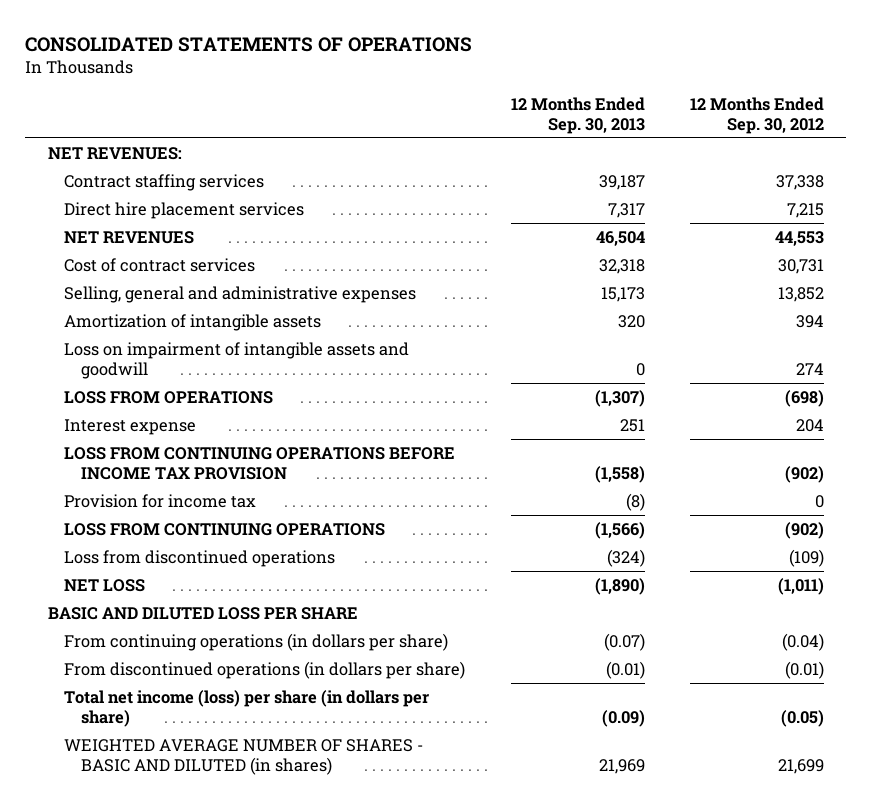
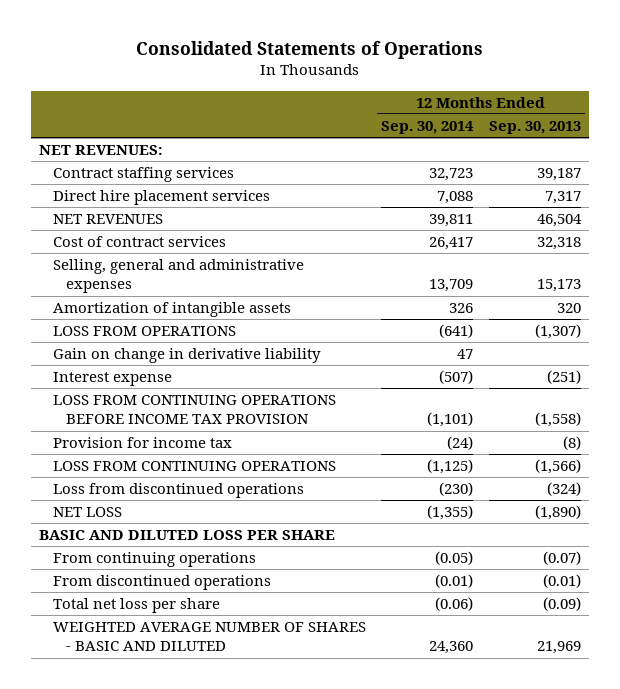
- CONSOLIDATED STATEMENTS OF OPERATIONS
+ Consolidated Statements of Operations
- | 12 Months Ended Sep. 30, 2013 | 12 Months Ended Sep. 30, 2012
+ | 12 Months Ended Sep. 30, 2014 | 12 Months Ended Sep. 30, 2013
- Loss on impairment of intangible assets and goodwill | 0 | 274
- Interest expense | 251 | 204
+ Gain on change in derivative liability | 47 |
+ Interest expense | (507) | (251)
- From continuing operations (in dollars per share) | (0.07) | (0.04)
- From discontinued operations (in dollars per share) | (0.01) | (0.01)
- Total net income (loss) per share (in dollars per share) | (0.09) | (0.05)
- WEIGHTED AVERAGE NUMBER OF SHARES - BASIC AND DILUTED (in shares) | 21,969 | 21,699
+ From continuing operations | (0.05) | (0.07)
+ From discontinued operations | (0.01) | (0.01)
+ Total net loss per share | (0.06) | (0.09)
+ WEIGHTED AVERAGE NUMBER OF SHARES - BASIC AND DILUTED | 24,360 | 21,969

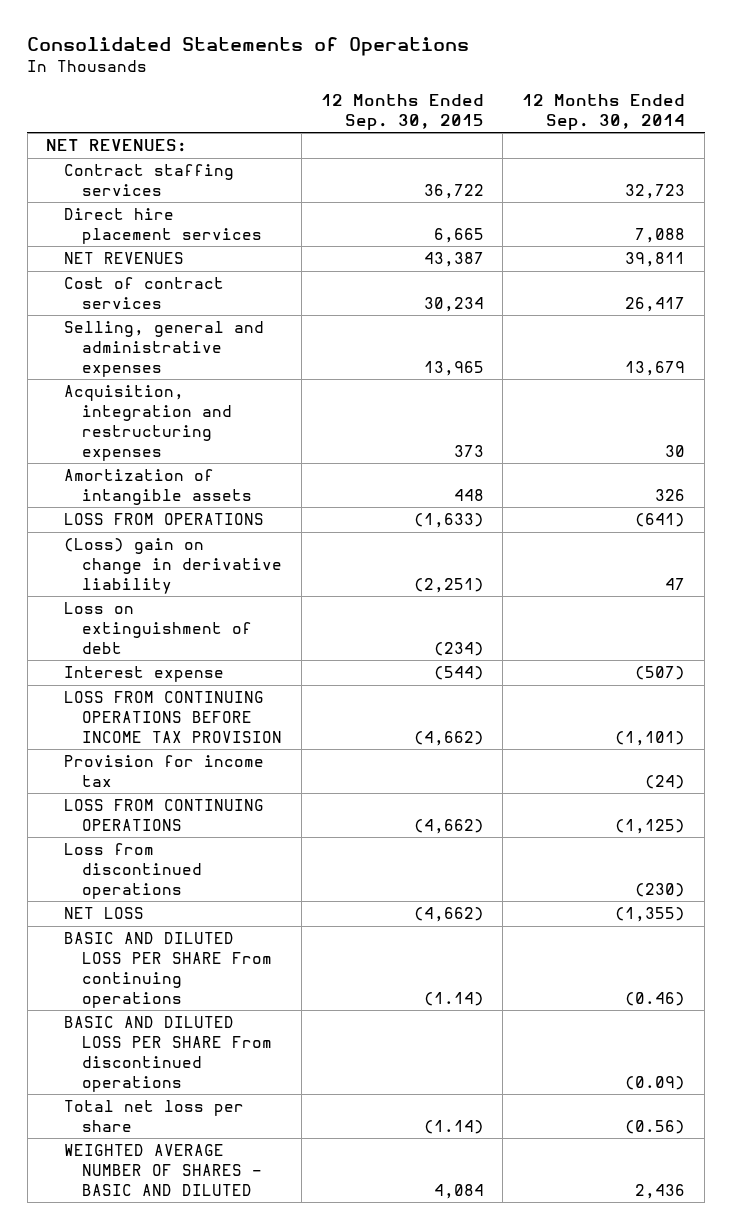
- | 12 Months Ended Sep. 30, 2014 | 12 Months Ended Sep. 30, 2013
+ | 12 Months Ended Sep. 30, 2015 | 12 Months Ended Sep. 30, 2014
- Selling, general and administrative expenses | 13,709 | 15,173
+ Selling, general and administrative expenses | 13,965 | 13,679
+ Acquisition, integration and restructuring expenses | 373 | 30
- Gain on change in derivative liability | 47 |
+ (Loss) gain on change in derivative liability | (2,251) | 47
+ Loss on extinguishment of debt | (234) |
- BASIC AND DILUTED LOSS PER SHARE
- From continuing operations | (0.05) | (0.07)
- From discontinued operations | (0.01) | (0.01)
- Total net loss per share | (0.06) | (0.09)
- WEIGHTED AVERAGE NUMBER OF SHARES - BASIC AND DILUTED | 24,360 | 21,969
+ BASIC AND DILUTED LOSS PER SHARE From continuing operations | (1.14) | (0.46)
+ BASIC AND DILUTED LOSS PER SHARE From discontinued operations | | (0.09)
+ Total net loss per share | (1.14) | (0.56)
+ WEIGHTED AVERAGE NUMBER OF SHARES - BASIC AND DILUTED | 4,084 | 2,436

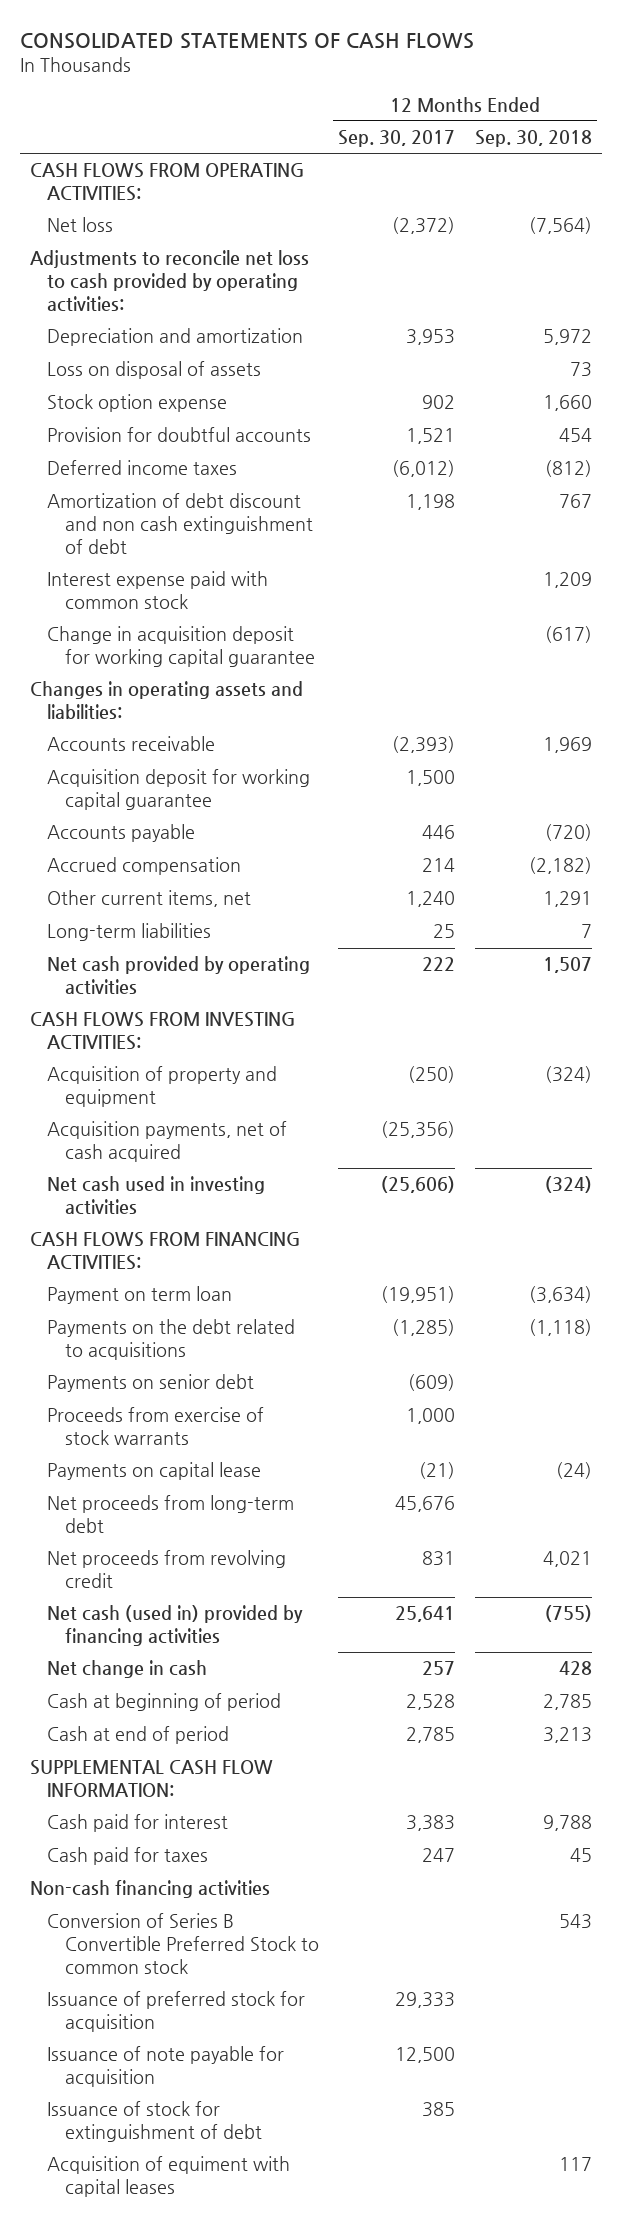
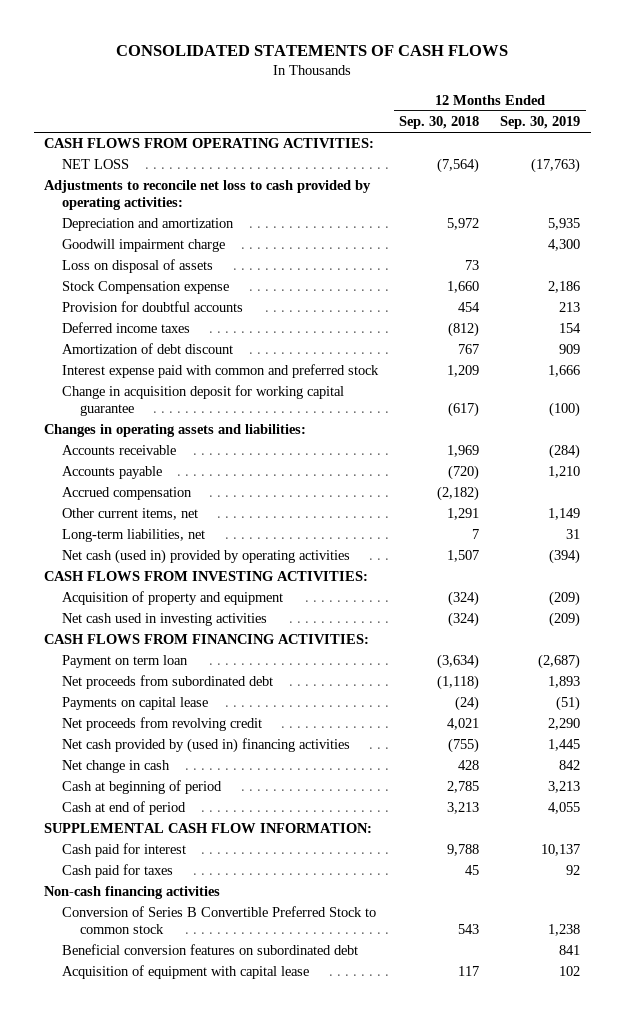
- | 12 Months Ended Sep. 30, 2017 | 12 Months Ended Sep. 30, 2018
+ | 12 Months Ended Sep. 30, 2018 | 12 Months Ended Sep. 30, 2019
- Net loss | (2,372) | (7,564)
+ NET LOSS | (7,564) | (17,763)
+ Goodwill impairment charge | | 4,300
- Stock option expense | 902 | 1,660
+ Stock Compensation expense | 1,660 | 2,186
- Amortization of debt discount and non cash extinguishment of debt | 1,198 | 767
- Interest expense paid with common stock | | 1,209
+ Amortization of debt discount | 767 | 909
+ Interest expense paid with common and preferred stock | 1,209 | 1,666
- Acquisition deposit for working capital guarantee | 1,500 |
- Long-term liabilities | 25 | 7
- Net cash provided by operating activities | 222 | 1,507
+ Long-term liabilities, net | 7 | 31
+ Net cash (used in) provided by operating activities | 1,507 | (394)
- Acquisition payments, net of cash acquired | (25,356) |
- Payments on the debt related to acquisitions | (1,285) | (1,118)
- Payments on senior debt | (609) |
- Proceeds from exercise of stock warrants | 1,000 |
+ Net proceeds from subordinated debt | (1,118) | 1,893
- Net proceeds from long-term debt | 45,676 |
- Net cash (used in) provided by financing activities | 25,641 | (755)
+ Net cash provided by (used in) financing activities | (755) | 1,445
- Issuance of preferred stock for acquisition | 29,333 |
- Issuance of note payable for acquisition | 12,500 |
- Issuance of stock for extinguishment of debt | 385 |
- Acquisition of equiment with capital leases | | 117
+ Beneficial conversion features on subordinated debt | | 841
+ Acquisition of equipment with capital lease | 117 | 102

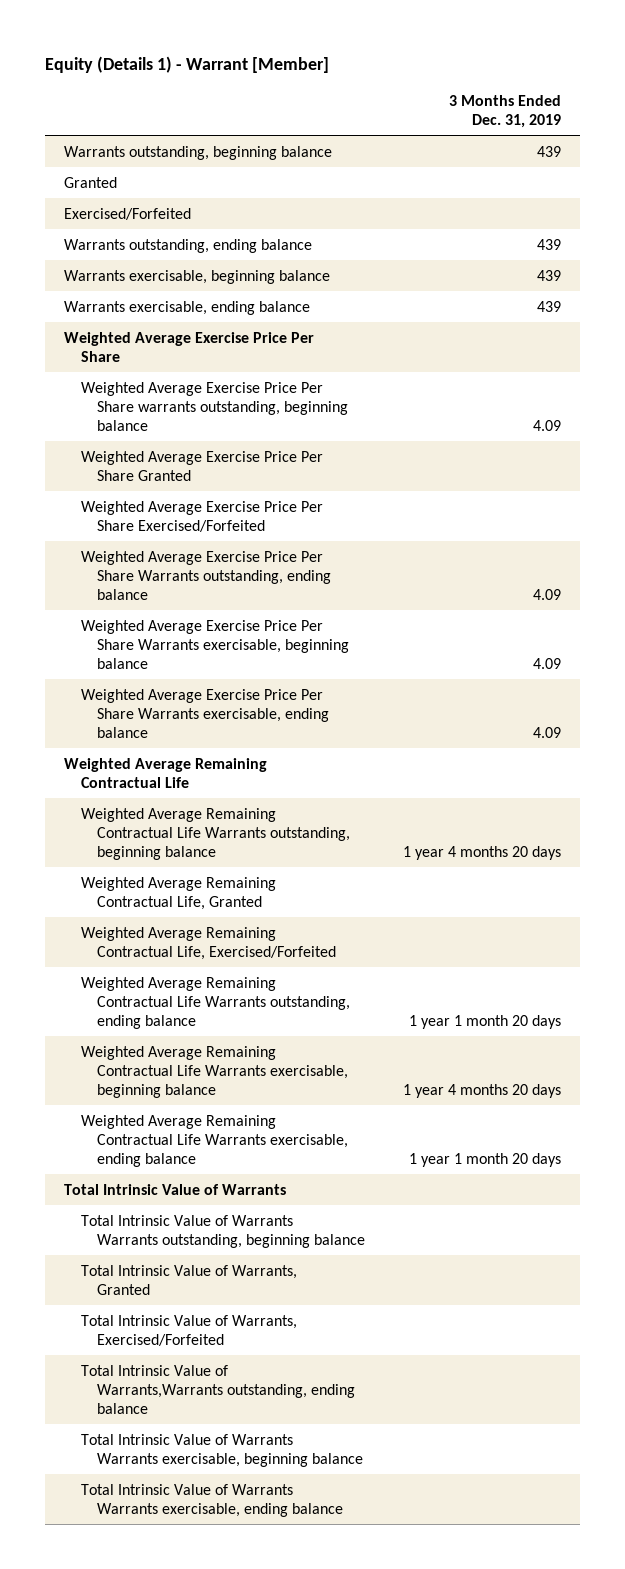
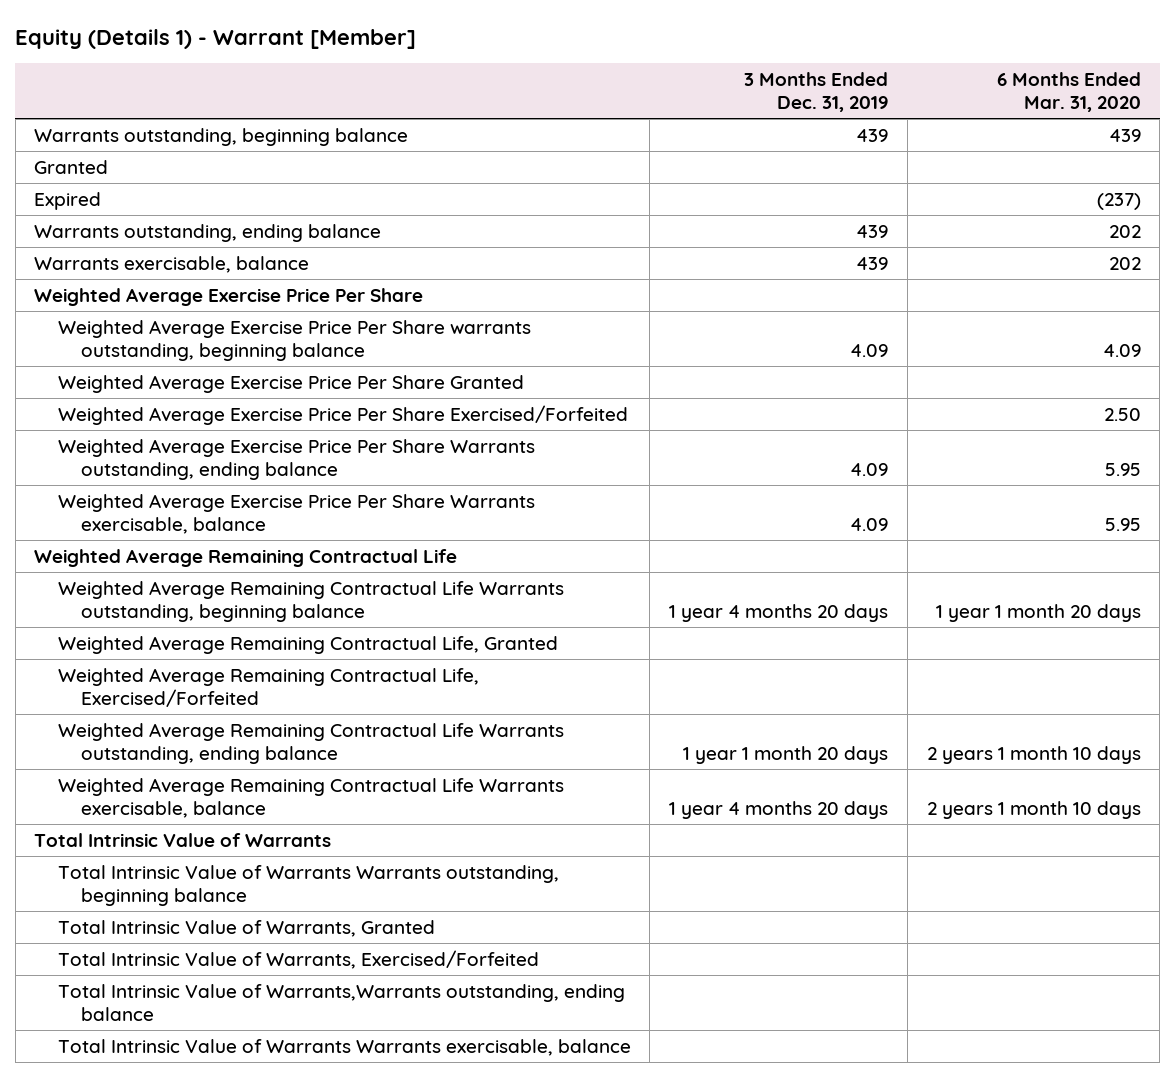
- | 3 Months Ended Dec. 31, 2019
+ | 3 Months Ended Dec. 31, 2019 | 6 Months Ended Mar. 31, 2020
- Exercised/Forfeited
+ Expired | | (237)
- Warrants exercisable, beginning balance | 439
- Warrants exercisable, ending balance | 439
+ Warrants exercisable, balance | 439 | 202
- Weighted Average Exercise Price Per Share Warrants exercisable, beginning balance | 4.09
- Weighted Average Exercise Price Per Share Warrants exercisable, ending balance | 4.09
+ Weighted Average Exercise Price Per Share Warrants exercisable, balance | 4.09 | 5.95
- Weighted Average Remaining Contractual Life Warrants exercisable, beginning balance | 1 year 4 months 20 days
- Weighted Average Remaining Contractual Life Warrants exercisable, ending balance | 1 year 1 month 20 days
+ Weighted Average Remaining Contractual Life Warrants exercisable, balance | 1 year 4 months 20 days | 2 years 1 month 10 days
- Total Intrinsic Value of Warrants Warrants exercisable, beginning balance
- Total Intrinsic Value of Warrants Warrants exercisable, ending balance
+ Total Intrinsic Value of Warrants Warrants exercisable, balance

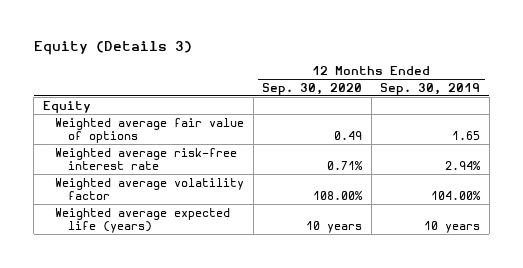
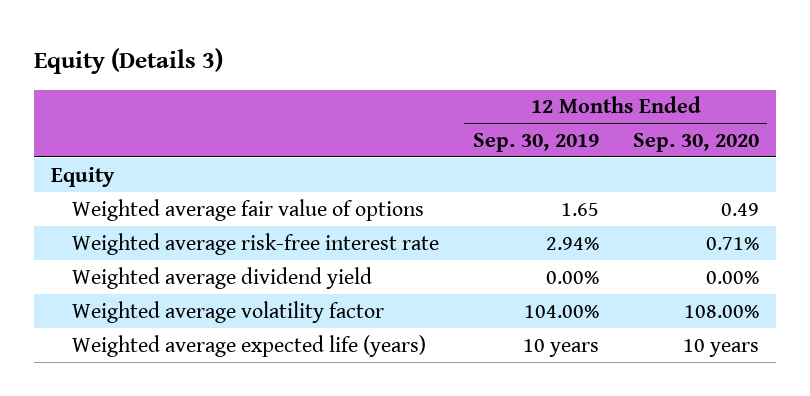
- | 12 Months Ended Sep. 30, 2020 | 12 Months Ended Sep. 30, 2019
+ | 12 Months Ended Sep. 30, 2019 | 12 Months Ended Sep. 30, 2020
+ Weighted average dividend yield | 0.00% | 0.00%

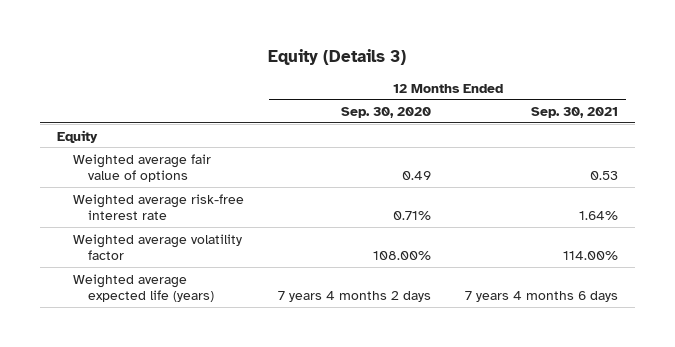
- | 12 Months Ended Sep. 30, 2019 | 12 Months Ended Sep. 30, 2020
+ | 12 Months Ended Sep. 30, 2020 | 12 Months Ended Sep. 30, 2021
- Weighted average dividend yield | 0.00% | 0.00%
- Weighted average expected life (years) | 10 years | 10 years
+ Weighted average expected life (years) | 7 years 4 months 2 days | 7 years 4 months 6 days

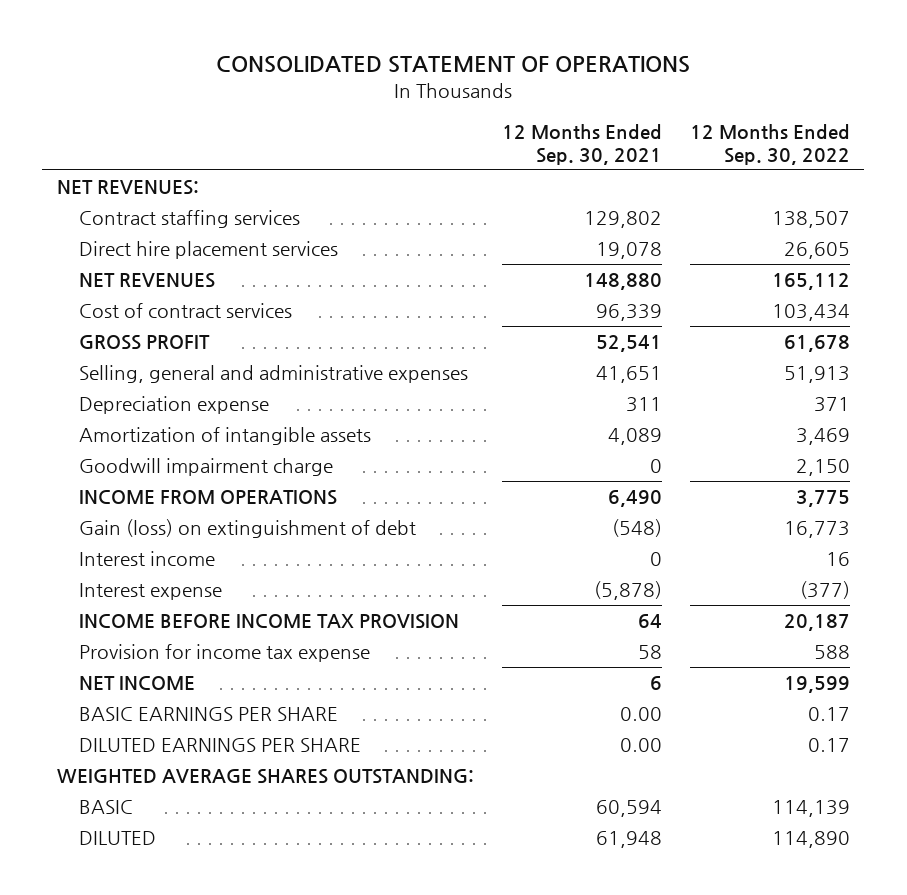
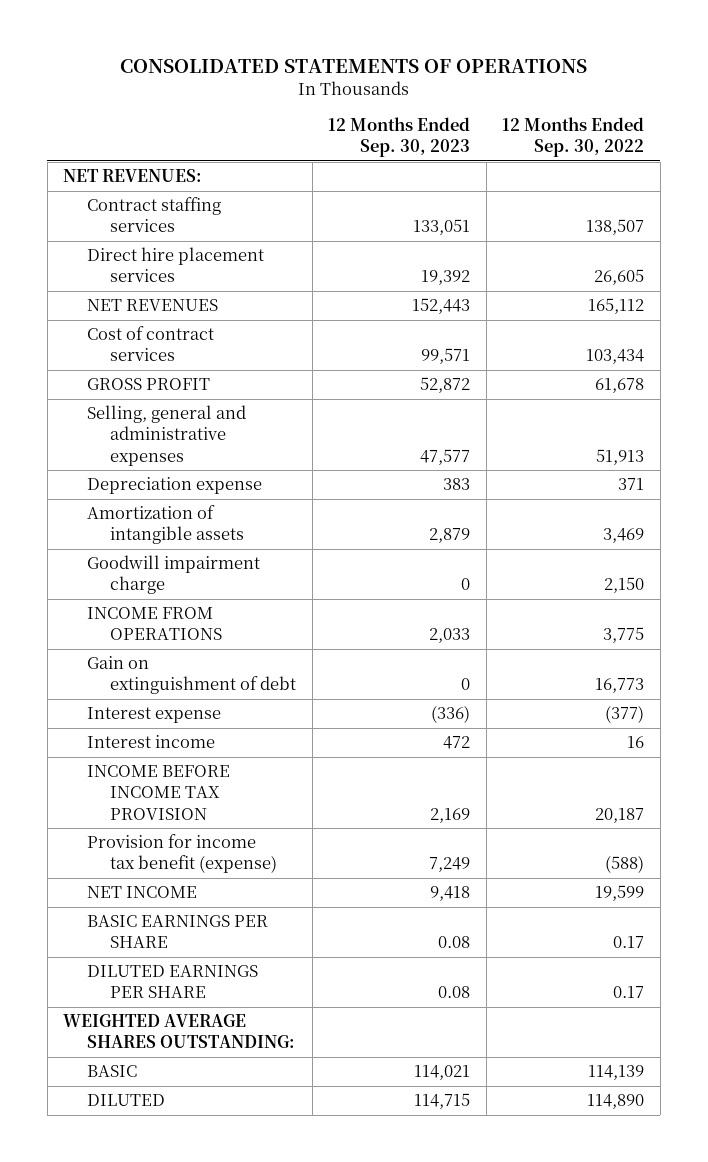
- CONSOLIDATED STATEMENT OF OPERATIONS
+ CONSOLIDATED STATEMENTS OF OPERATIONS
- | 12 Months Ended Sep. 30, 2021 | 12 Months Ended Sep. 30, 2022
+ | 12 Months Ended Sep. 30, 2023 | 12 Months Ended Sep. 30, 2022
- Gain (loss) on extinguishment of debt | (548) | 16,773
+ Gain on extinguishment of debt | 0 | 16,773
moved down: Interest income | 472 | 16
- Provision for income tax expense | 58 | 588
+ Provision for income tax benefit (expense) | 7,249 | (588)

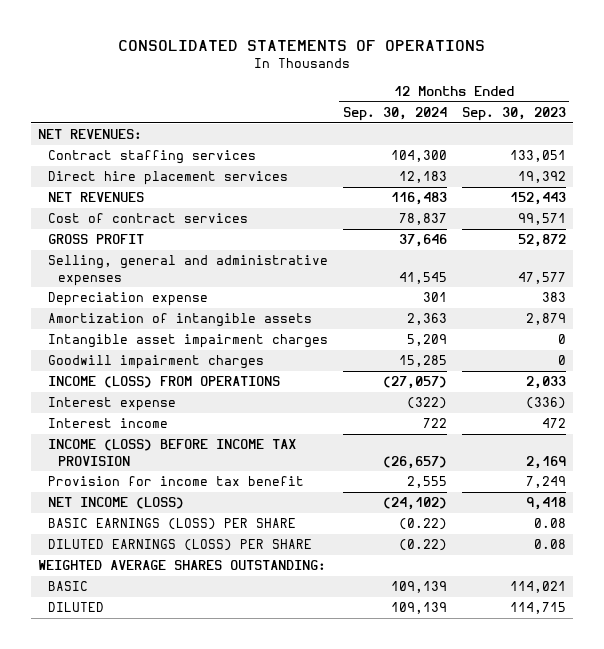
- | 12 Months Ended Sep. 30, 2023 | 12 Months Ended Sep. 30, 2022
+ | 12 Months Ended Sep. 30, 2024 | 12 Months Ended Sep. 30, 2023
- Goodwill impairment charge | 0 | 2,150
- INCOME FROM OPERATIONS | 2,033 | 3,775
- Gain on extinguishment of debt | 0 | 16,773
+ Intangible asset impairment charges | 5,209 | 0
+ Goodwill impairment charges | 15,285 | 0
+ INCOME (LOSS) FROM OPERATIONS | (27,057) | 2,033
- INCOME BEFORE INCOME TAX PROVISION | 2,169 | 20,187
- Provision for income tax benefit (expense) | 7,249 | (588)
- NET INCOME | 9,418 | 19,599
- BASIC EARNINGS PER SHARE | 0.08 | 0.17
- DILUTED EARNINGS PER SHARE | 0.08 | 0.17
+ INCOME (LOSS) BEFORE INCOME TAX PROVISION | (26,657) | 2,169
+ Provision for income tax benefit | 2,555 | 7,249
+ NET INCOME (LOSS) | (24,102) | 9,418
+ BASIC EARNINGS (LOSS) PER SHARE | (0.22) | 0.08
+ DILUTED EARNINGS (LOSS) PER SHARE | (0.22) | 0.08

